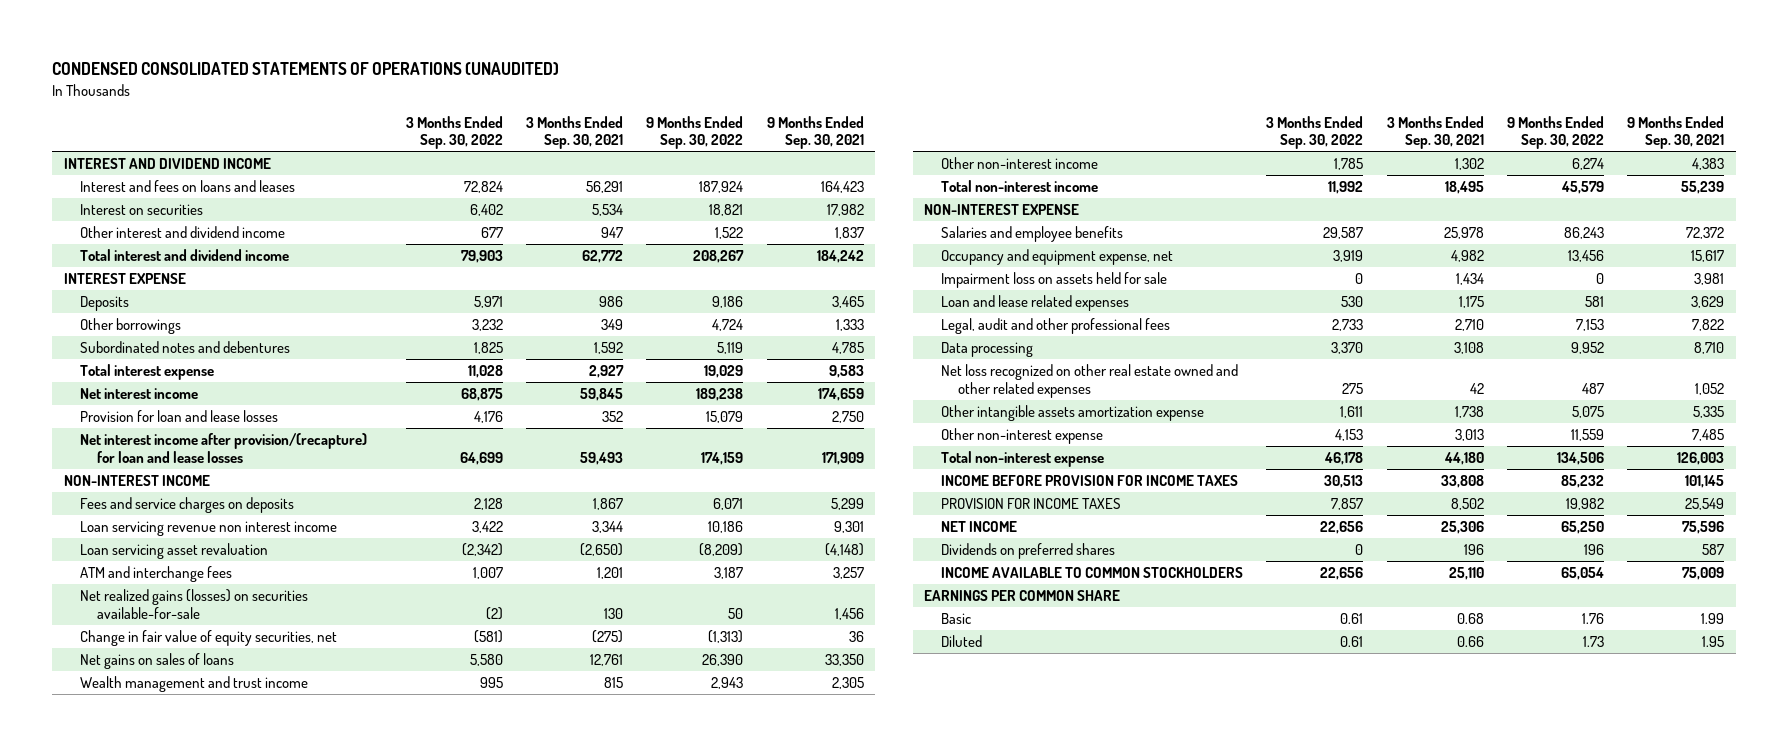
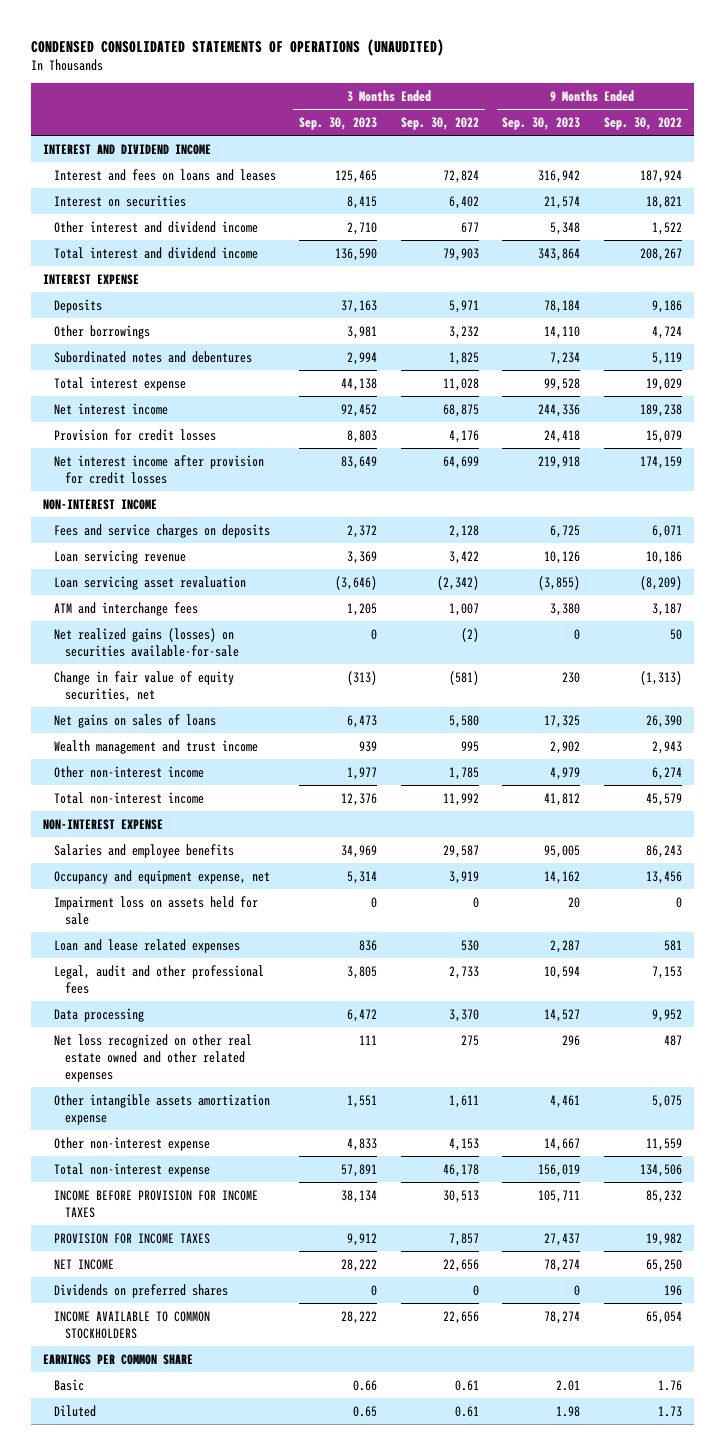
- | 3 Months Ended Sep. 30, 2022 | 3 Months Ended Sep. 30, 2021 | 9 Months Ended Sep. 30, 2022 | 9 Months Ended Sep. 30, 2021
+ | 3 Months Ended Sep. 30, 2023 | 3 Months Ended Sep. 30, 2022 | 9 Months Ended Sep. 30, 2023 | 9 Months Ended Sep. 30, 2022
- Provision for loan and lease losses | 4,176 | 352 | 15,079 | 2,750
- Net interest income after provision/(recapture) for loan and lease losses | 64,699 | 59,493 | 174,159 | 171,909
+ Provision for credit losses | 8,803 | 4,176 | 24,418 | 15,079
+ Net interest income after provision for credit losses | 83,649 | 64,699 | 219,918 | 174,159
- Loan servicing revenue non interest income | 3,422 | 3,344 | 10,186 | 9,301
+ Loan servicing revenue | 3,369 | 3,422 | 10,126 | 10,186

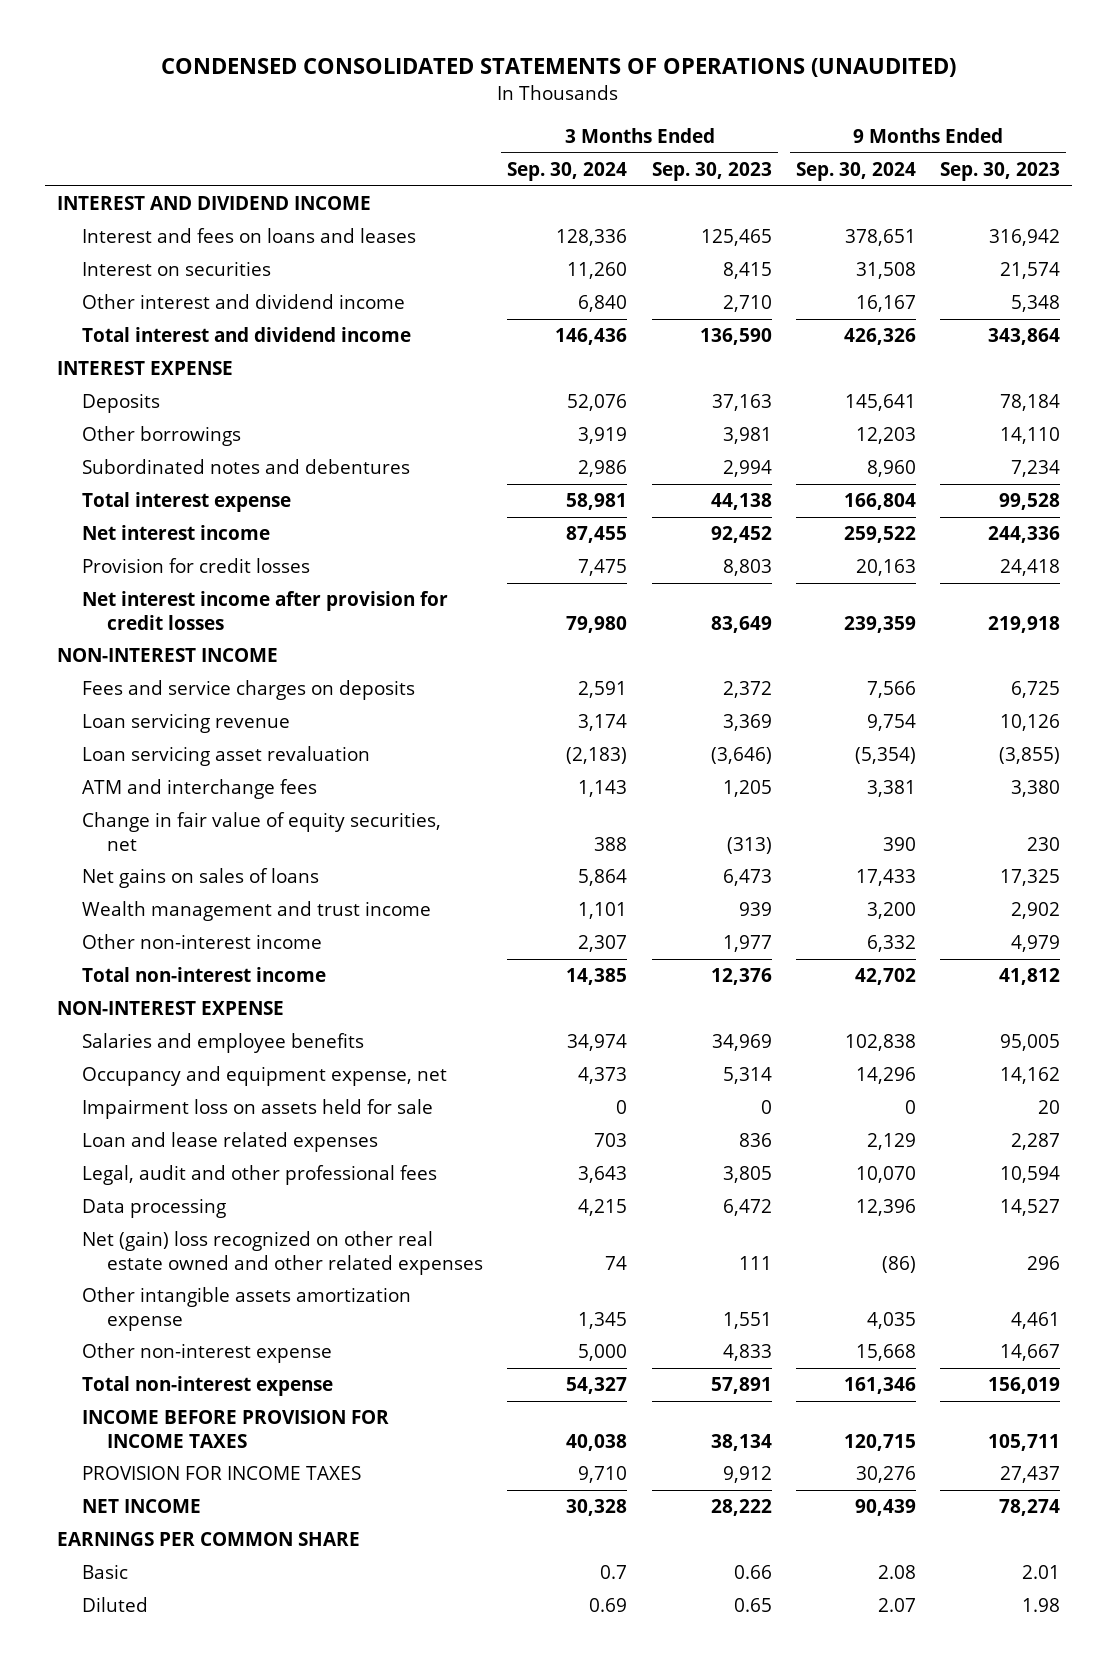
- | 3 Months Ended Sep. 30, 2023 | 3 Months Ended Sep. 30, 2022 | 9 Months Ended Sep. 30, 2023 | 9 Months Ended Sep. 30, 2022
+ | 3 Months Ended Sep. 30, 2024 | 3 Months Ended Sep. 30, 2023 | 9 Months Ended Sep. 30, 2024 | 9 Months Ended Sep. 30, 2023
- Net realized gains (losses) on securities available-for-sale | 0 | (2) | 0 | 50
- Net loss recognized on other real estate owned and other related expenses | 111 | 275 | 296 | 487
+ Net (gain) loss recognized on other real estate owned and other related expenses | 74 | 111 | (86) | 296
- Dividends on preferred shares | 0 | 0 | 0 | 196
- INCOME AVAILABLE TO COMMON STOCKHOLDERS | 28,222 | 22,656 | 78,274 | 65,054

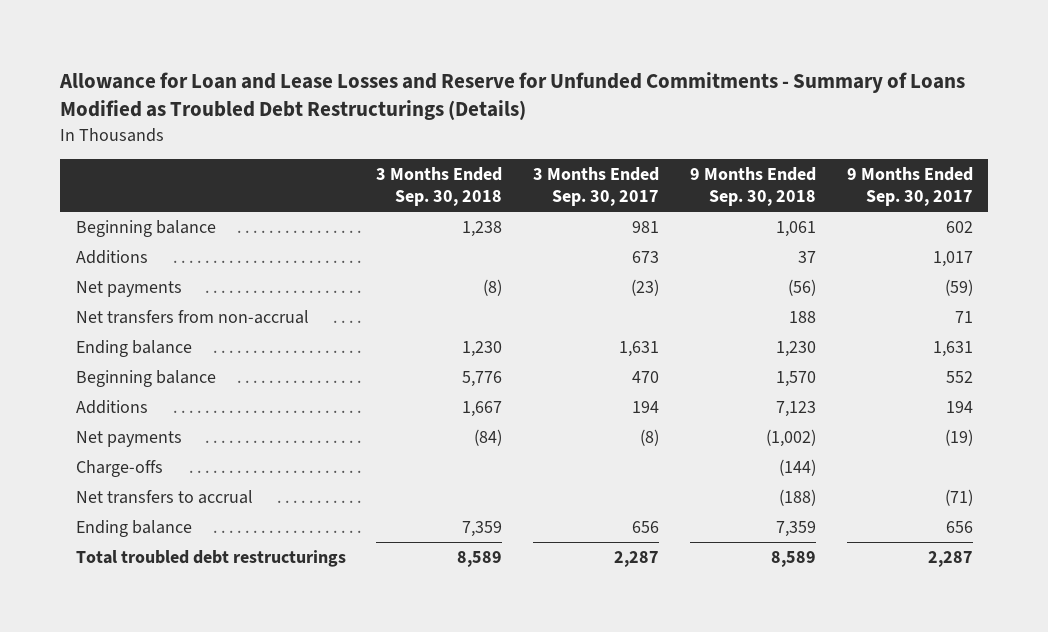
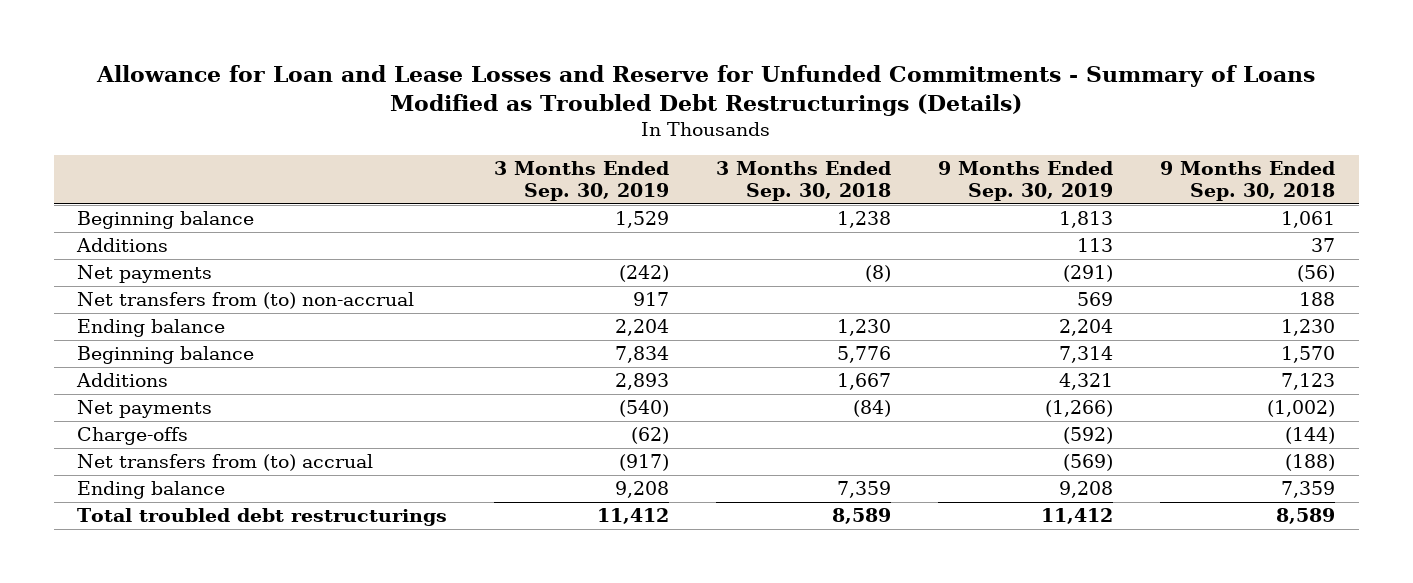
- | 3 Months Ended Sep. 30, 2018 | 3 Months Ended Sep. 30, 2017 | 9 Months Ended Sep. 30, 2018 | 9 Months Ended Sep. 30, 2017
+ | 3 Months Ended Sep. 30, 2019 | 3 Months Ended Sep. 30, 2018 | 9 Months Ended Sep. 30, 2019 | 9 Months Ended Sep. 30, 2018
- Net transfers from non-accrual | | | 188 | 71
+ Net transfers from (to) non-accrual | 917 | | 569 | 188
- Net transfers to accrual | | | (188) | (71)
+ Net transfers from (to) accrual | (917) | | (569) | (188)

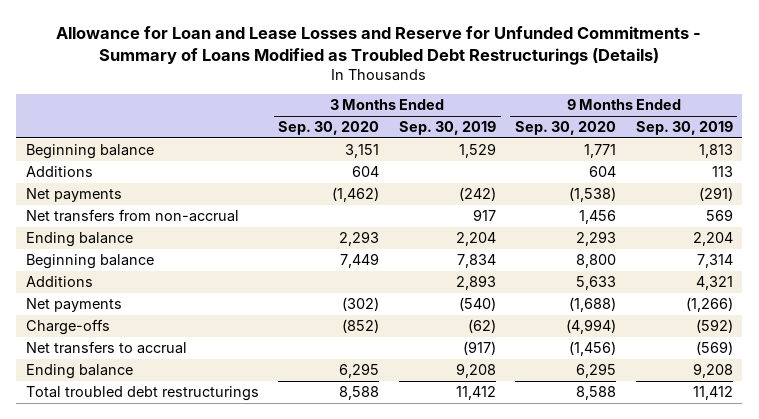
- | 3 Months Ended Sep. 30, 2019 | 3 Months Ended Sep. 30, 2018 | 9 Months Ended Sep. 30, 2019 | 9 Months Ended Sep. 30, 2018
+ | 3 Months Ended Sep. 30, 2020 | 3 Months Ended Sep. 30, 2019 | 9 Months Ended Sep. 30, 2020 | 9 Months Ended Sep. 30, 2019
- Net transfers from (to) non-accrual | 917 | | 569 | 188
+ Net transfers from non-accrual | | 917 | 1,456 | 569
- Net transfers from (to) accrual | (917) | | (569) | (188)
+ Net transfers to accrual | | (917) | (1,456) | (569)

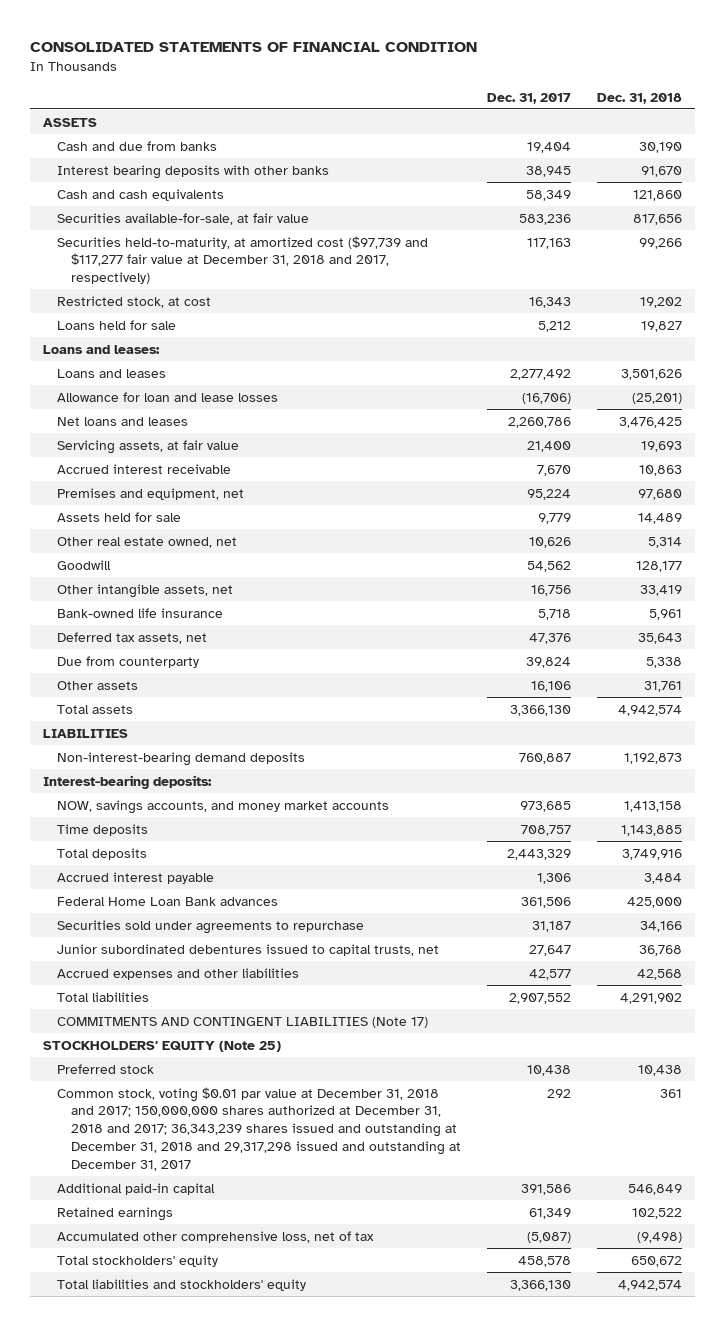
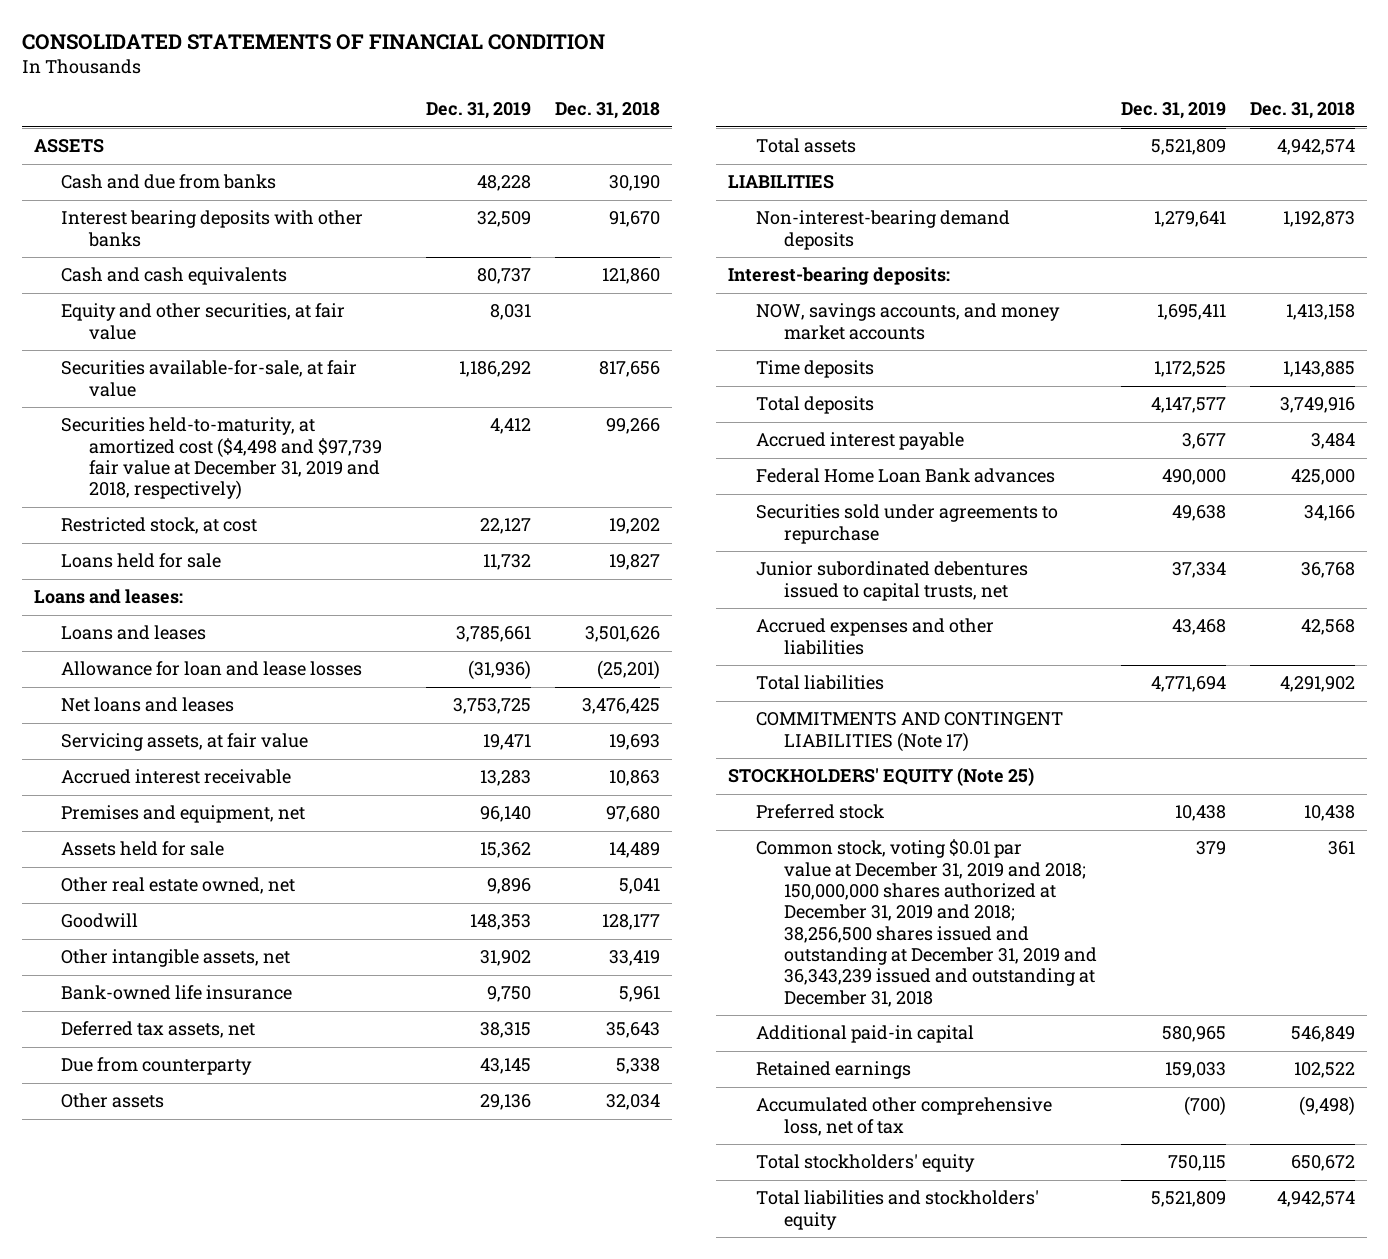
- | Dec. 31, 2017 | Dec. 31, 2018
+ | Dec. 31, 2019 | Dec. 31, 2018
+ Equity and other securities, at fair value | 8,031 |
- Securities held-to-maturity, at amortized cost ($97,739 and $117,277 fair value at December 31, 2018 and 2017, respectively) | 117,163 | 99,266
+ Securities held-to-maturity, at amortized cost ($4,498 and $97,739 fair value at December 31, 2019 and 2018, respectively) | 4,412 | 99,266
- Other real estate owned, net | 10,626 | 5,314
+ Other real estate owned, net | 9,896 | 5,041
- Other assets | 16,106 | 31,761
+ Other assets | 29,136 | 32,034
- Common stock, voting $0.01 par value at December 31, 2018 and 2017; 150,000,000 shares authorized at December 31, 2018 and 2017; 36,343,239 shares issued and outstanding at December 31, 2018 and 29,317,298 issued and outstanding at December 31, 2017 | 292 | 361
+ Common stock, voting $0.01 par value at December 31, 2019 and 2018; 150,000,000 shares authorized at December 31, 2019 and 2018; 38,256,500 shares issued and outstanding at December 31, 2019 and 36,343,239 issued and outstanding at December 31, 2018 | 379 | 361

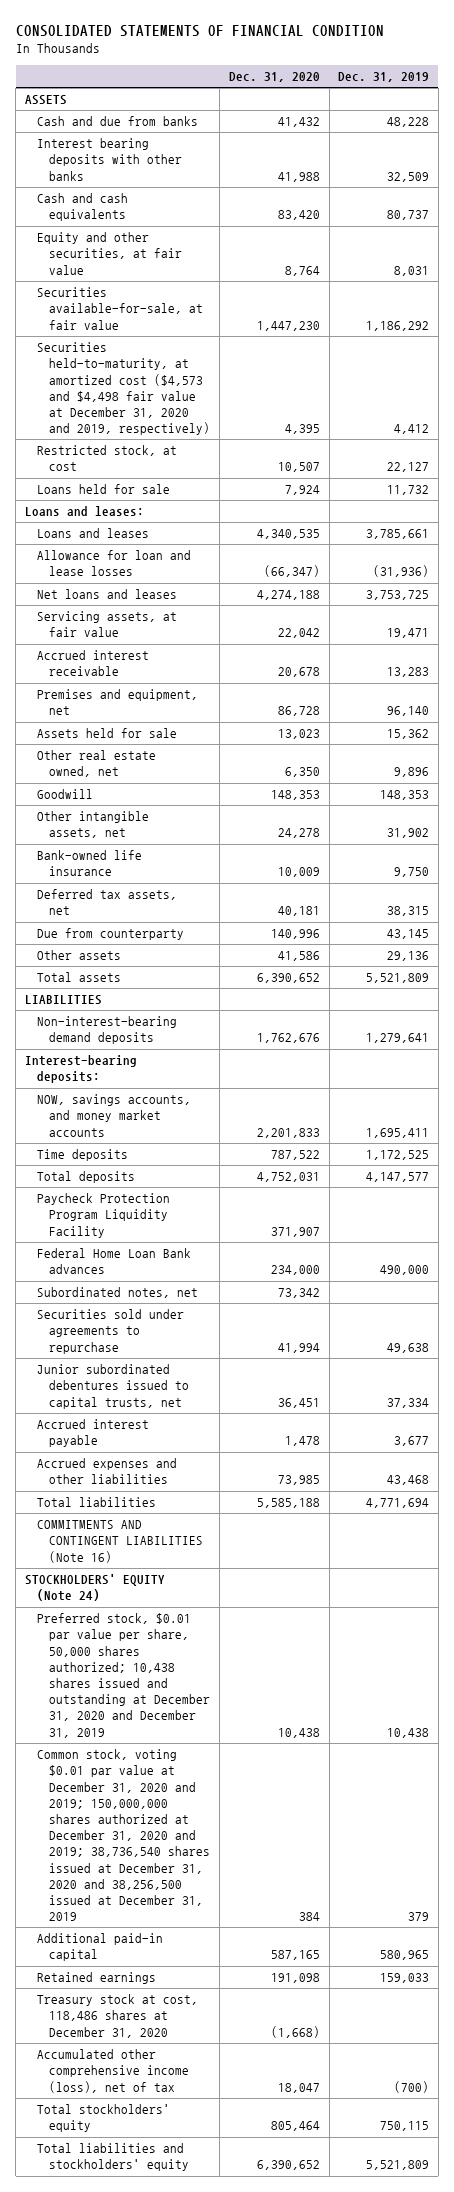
- | Dec. 31, 2019 | Dec. 31, 2018
+ | Dec. 31, 2020 | Dec. 31, 2019
- Securities held-to-maturity, at amortized cost ($4,498 and $97,739 fair value at December 31, 2019 and 2018, respectively) | 4,412 | 99,266
+ Securities held-to-maturity, at amortized cost ($4,573 and $4,498 fair value at December 31, 2020 and 2019, respectively) | 4,395 | 4,412
+ Paycheck Protection Program Liquidity Facility | 371,907 |
+ Subordinated notes, net | 73,342 |
moved down: Accrued interest payable | 1,478 | 3,677
- COMMITMENTS AND CONTINGENT LIABILITIES (Note 17)
- STOCKHOLDERS' EQUITY (Note 25)
- Preferred stock | 10,438 | 10,438
- Common stock, voting $0.01 par value at December 31, 2019 and 2018; 150,000,000 shares authorized at December 31, 2019 and 2018; 38,256,500 shares issued and outstanding at December 31, 2019 and 36,343,239 issued and outstanding at December 31, 2018 | 379 | 361
+ COMMITMENTS AND CONTINGENT LIABILITIES (Note 16)
+ STOCKHOLDERS' EQUITY (Note 24)
+ Preferred stock, $0.01 par value per share, 50,000 shares authorized; 10,438 shares issued and outstanding at December 31, 2020 and December 31, 2019 | 10,438 | 10,438
+ Common stock, voting $0.01 par value at December 31, 2020 and 2019; 150,000,000 shares authorized at December 31, 2020 and 2019; 38,736,540 shares issued at December 31, 2020 and 38,256,500 issued at December 31, 2019 | 384 | 379
- Accumulated other comprehensive loss, net of tax | (700) | (9,498)
+ Treasury stock at cost, 118,486 shares at December 31, 2020 | (1,668) |
+ Accumulated other comprehensive income (loss), net of tax | 18,047 | (700)

